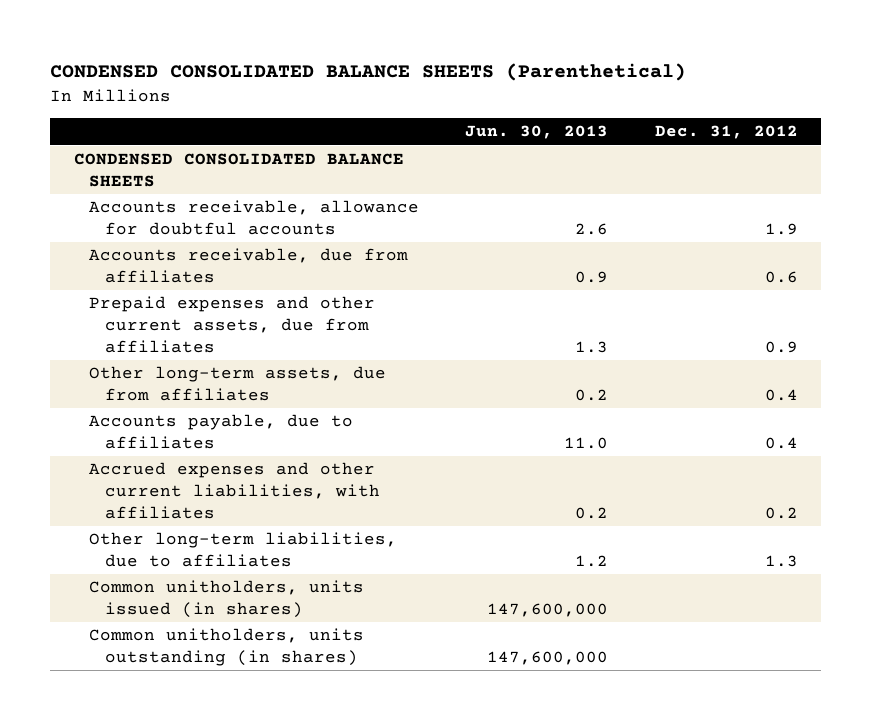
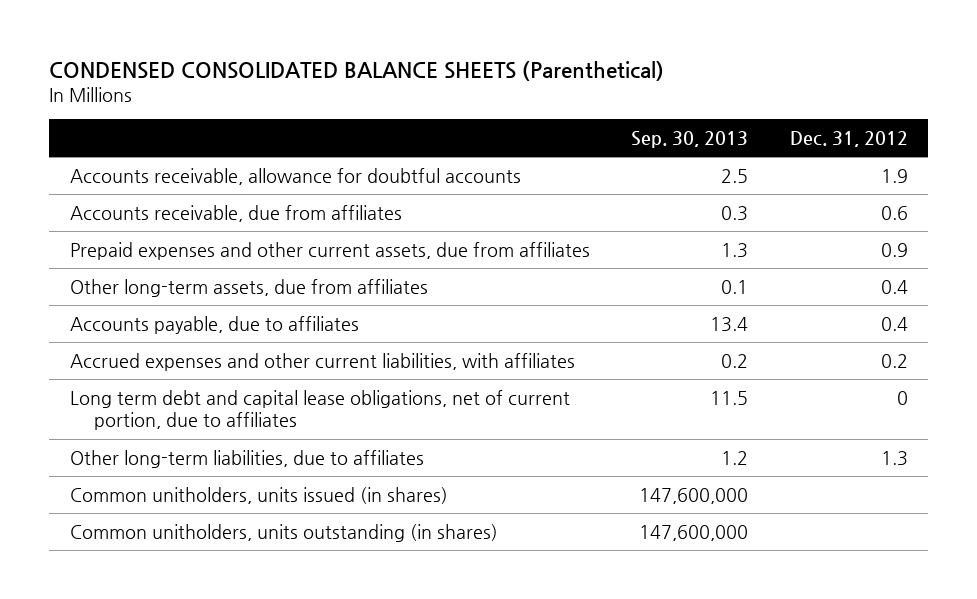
- | Jun. 30, 2013 | Dec. 31, 2012
+ | Sep. 30, 2013 | Dec. 31, 2012
- CONDENSED CONSOLIDATED BALANCE SHEETS
+ Long term debt and capital lease obligations, net of current portion, due to affiliates | 11.5 | 0

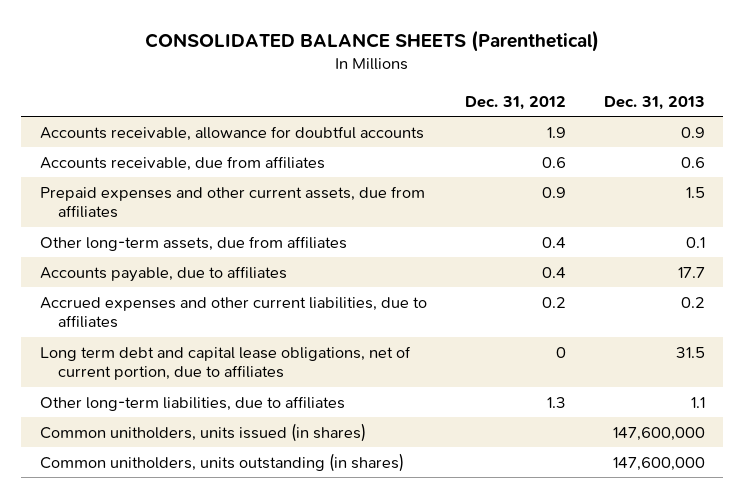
- CONDENSED CONSOLIDATED BALANCE SHEETS (Parenthetical)
+ CONSOLIDATED BALANCE SHEETS (Parenthetical)
- | Sep. 30, 2013 | Dec. 31, 2012
+ | Dec. 31, 2012 | Dec. 31, 2013
- Accrued expenses and other current liabilities, with affiliates | 0.2 | 0.2
+ Accrued expenses and other current liabilities, due to affiliates | 0.2 | 0.2

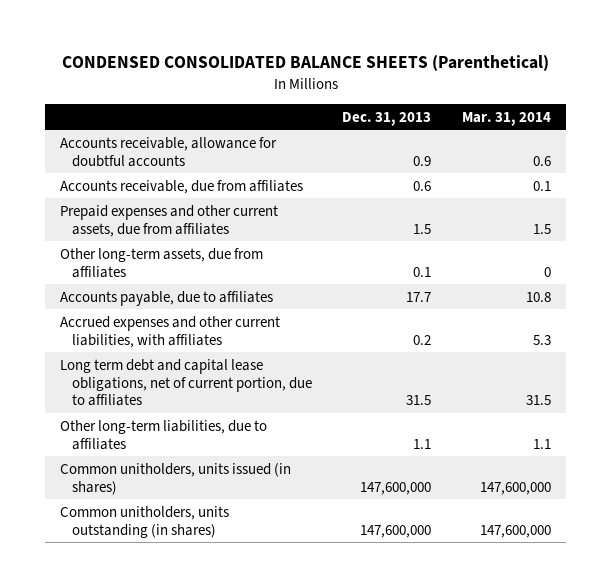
- CONSOLIDATED BALANCE SHEETS (Parenthetical)
+ CONDENSED CONSOLIDATED BALANCE SHEETS (Parenthetical)
- | Dec. 31, 2012 | Dec. 31, 2013
+ | Dec. 31, 2013 | Mar. 31, 2014
- Accrued expenses and other current liabilities, due to affiliates | 0.2 | 0.2
+ Accrued expenses and other current liabilities, with affiliates | 0.2 | 5.3

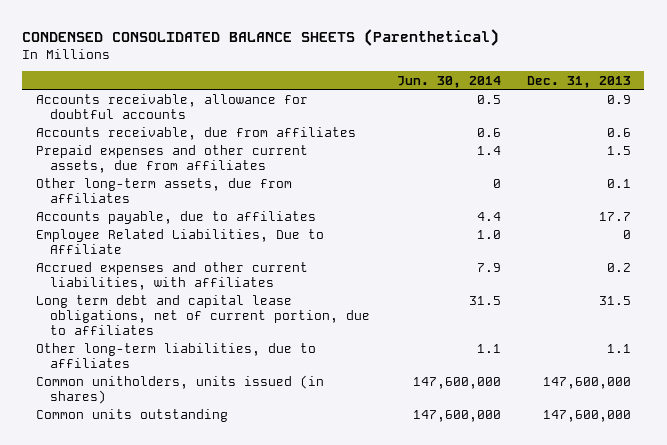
- | Dec. 31, 2013 | Mar. 31, 2014
+ | Jun. 30, 2014 | Dec. 31, 2013
+ Employee Related Liabilities, Due to Affiliate | 1.0 | 0
- Common unitholders, units outstanding (in shares) | 147,600,000 | 147,600,000
+ Common units outstanding | 147,600,000 | 147,600,000

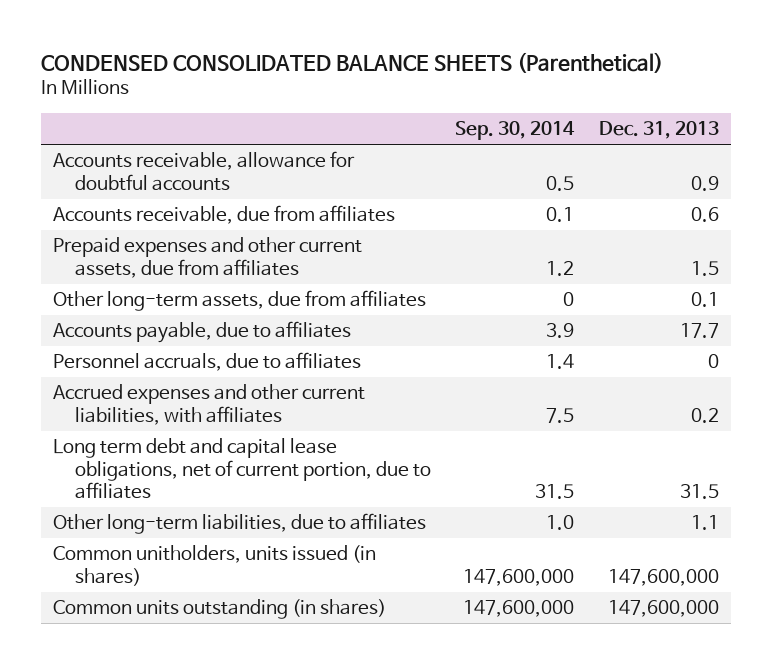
- | Jun. 30, 2014 | Dec. 31, 2013
+ | Sep. 30, 2014 | Dec. 31, 2013
- Employee Related Liabilities, Due to Affiliate | 1.0 | 0
+ Personnel accruals, due to affiliates | 1.4 | 0
- Common units outstanding | 147,600,000 | 147,600,000
+ Common units outstanding (in shares) | 147,600,000 | 147,600,000

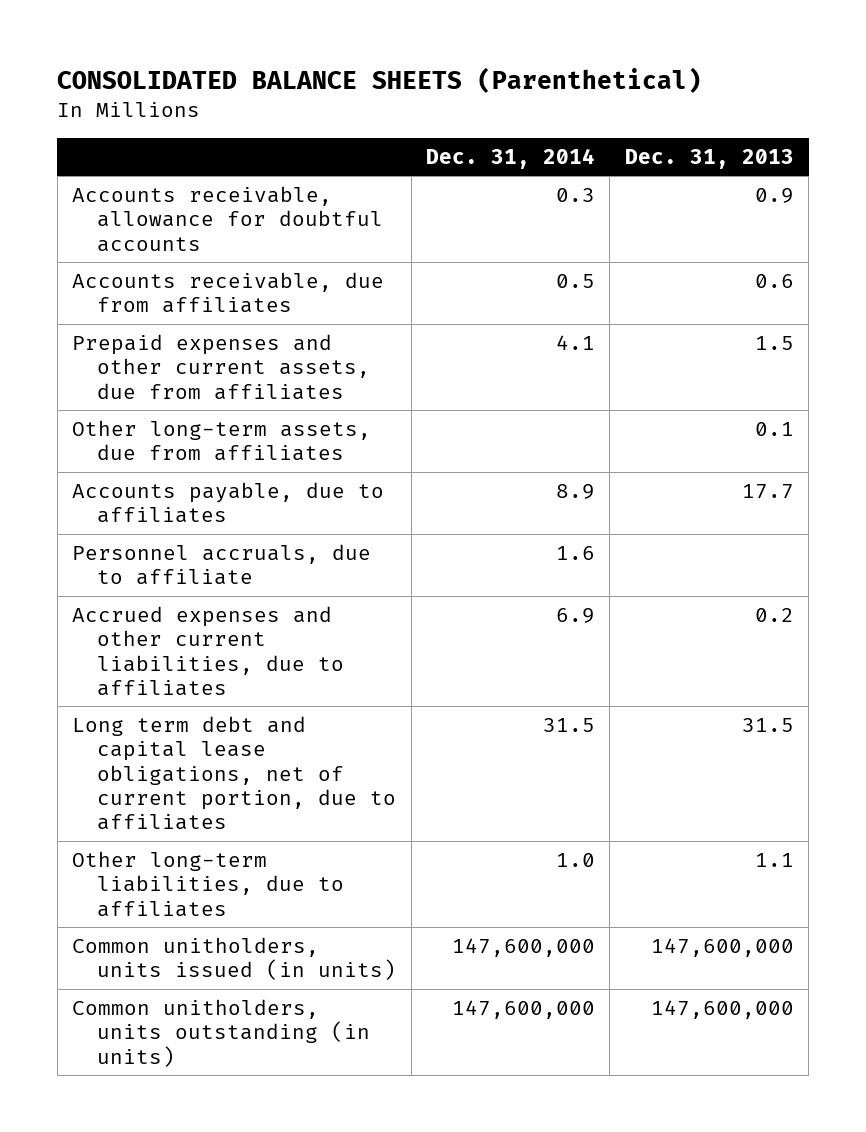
- CONDENSED CONSOLIDATED BALANCE SHEETS (Parenthetical)
+ CONSOLIDATED BALANCE SHEETS (Parenthetical)
- | Sep. 30, 2014 | Dec. 31, 2013
+ | Dec. 31, 2014 | Dec. 31, 2013
- Personnel accruals, due to affiliates | 1.4 | 0
- Accrued expenses and other current liabilities, with affiliates | 7.5 | 0.2
+ Personnel accruals, due to affiliate | 1.6 |
+ Accrued expenses and other current liabilities, due to affiliates | 6.9 | 0.2
- Common unitholders, units issued (in shares) | 147,600,000 | 147,600,000
- Common units outstanding (in shares) | 147,600,000 | 147,600,000
+ Common unitholders, units issued (in units) | 147,600,000 | 147,600,000
+ Common unitholders, units outstanding (in units) | 147,600,000 | 147,600,000

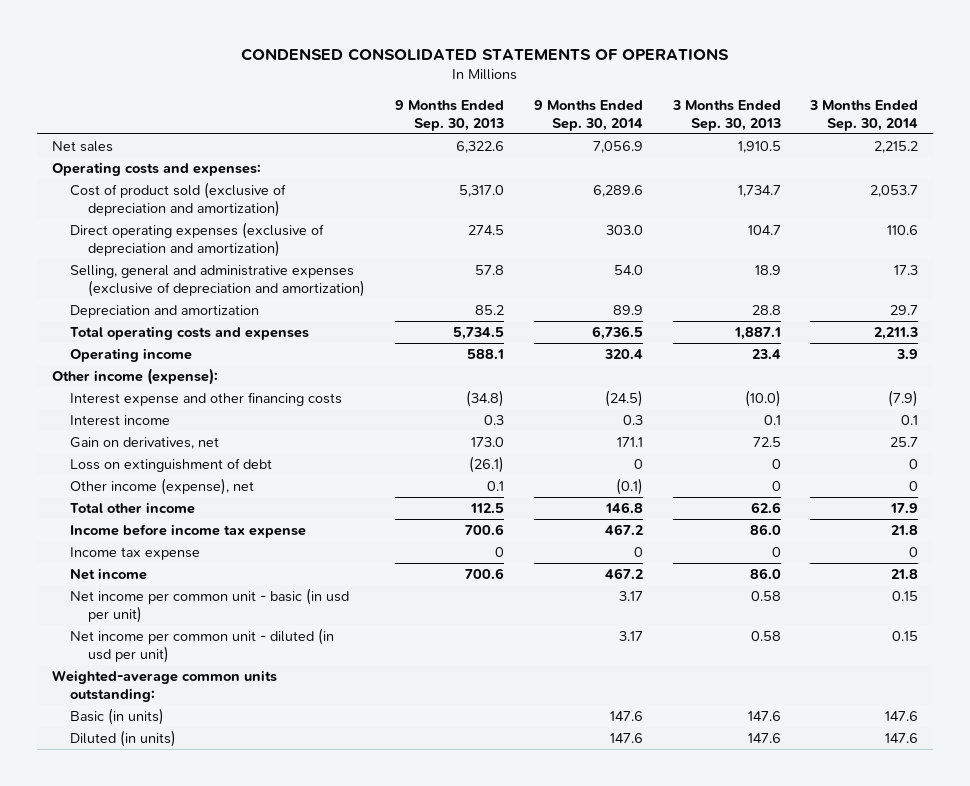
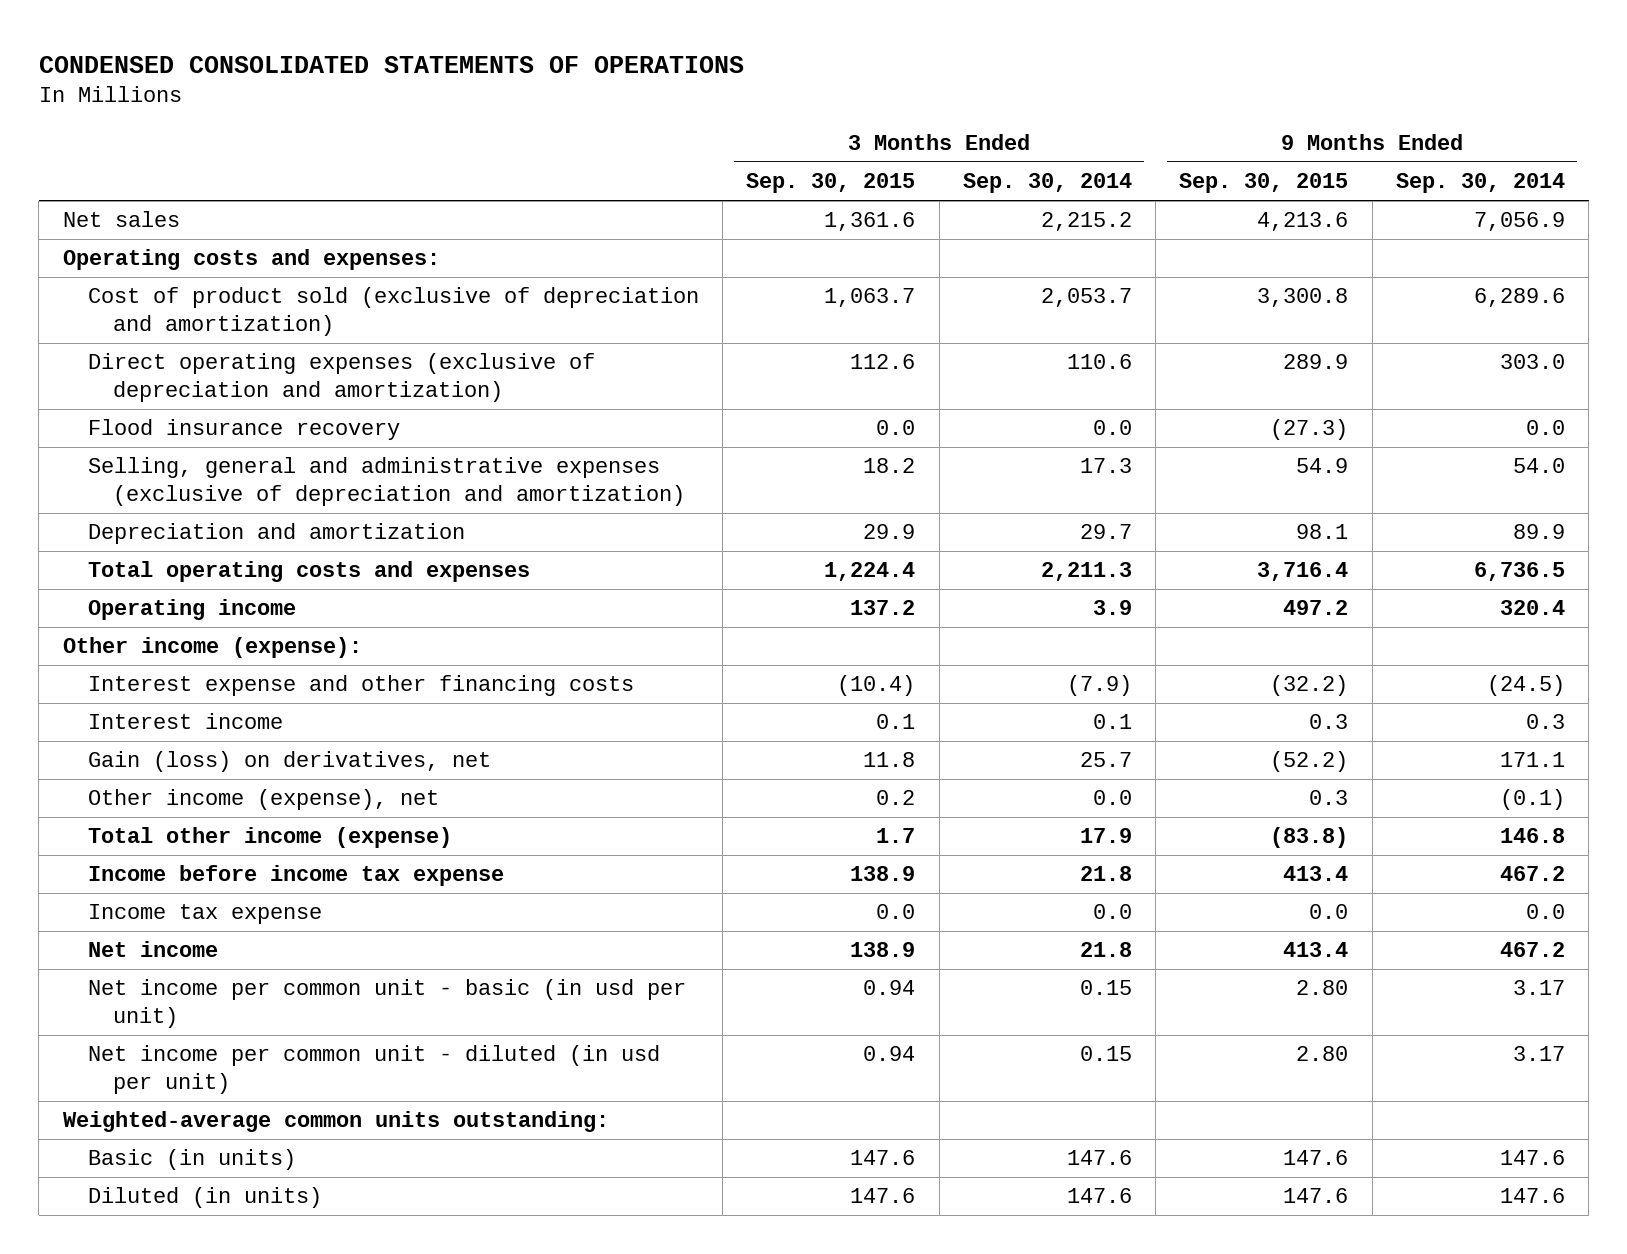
- | 9 Months Ended Sep. 30, 2013 | 9 Months Ended Sep. 30, 2014 | 3 Months Ended Sep. 30, 2013 | 3 Months Ended Sep. 30, 2014
+ | 3 Months Ended Sep. 30, 2015 | 3 Months Ended Sep. 30, 2014 | 9 Months Ended Sep. 30, 2015 | 9 Months Ended Sep. 30, 2014
+ Flood insurance recovery | 0.0 | 0.0 | (27.3) | 0.0
- Gain on derivatives, net | 173.0 | 171.1 | 72.5 | 25.7
- Loss on extinguishment of debt | (26.1) | 0 | 0 | 0
- Other income (expense), net | 0.1 | (0.1) | 0 | 0
- Total other income | 112.5 | 146.8 | 62.6 | 17.9
+ Gain (loss) on derivatives, net | 11.8 | 25.7 | (52.2) | 171.1
+ Other income (expense), net | 0.2 | 0.0 | 0.3 | (0.1)
+ Total other income (expense) | 1.7 | 17.9 | (83.8) | 146.8
- Income tax expense | 0 | 0 | 0 | 0
+ Income tax expense | 0.0 | 0.0 | 0.0 | 0.0

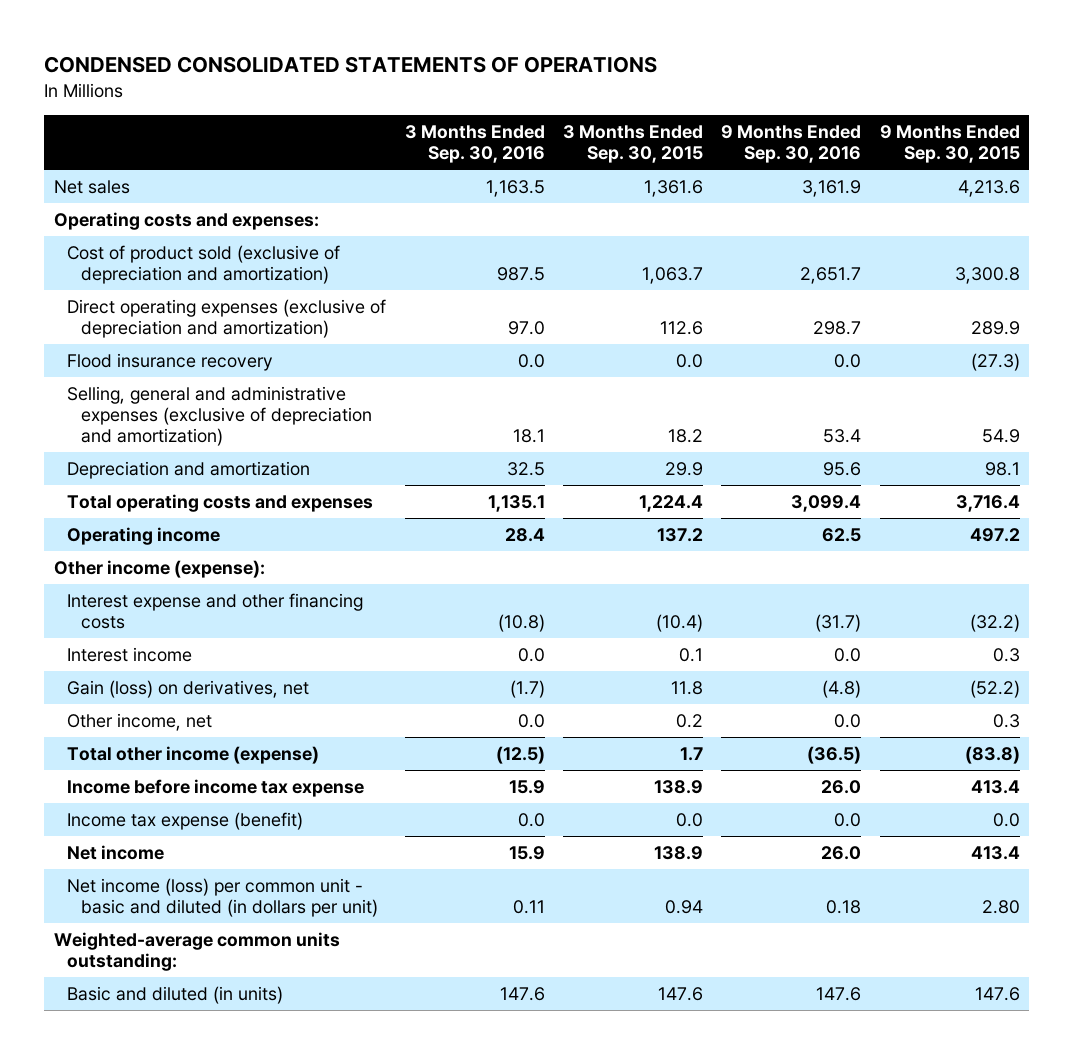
- | 3 Months Ended Sep. 30, 2015 | 3 Months Ended Sep. 30, 2014 | 9 Months Ended Sep. 30, 2015 | 9 Months Ended Sep. 30, 2014
+ | 3 Months Ended Sep. 30, 2016 | 3 Months Ended Sep. 30, 2015 | 9 Months Ended Sep. 30, 2016 | 9 Months Ended Sep. 30, 2015
- Other income (expense), net | 0.2 | 0.0 | 0.3 | (0.1)
+ Other income, net | 0.0 | 0.2 | 0.0 | 0.3
- Income tax expense | 0.0 | 0.0 | 0.0 | 0.0
+ Income tax expense (benefit) | 0.0 | 0.0 | 0.0 | 0.0
- Net income per common unit - basic (in usd per unit) | 0.94 | 0.15 | 2.80 | 3.17
- Net income per common unit - diluted (in usd per unit) | 0.94 | 0.15 | 2.80 | 3.17
+ Net income (loss) per common unit - basic and diluted (in dollars per unit) | 0.11 | 0.94 | 0.18 | 2.80
- Basic (in units) | 147.6 | 147.6 | 147.6 | 147.6
- Diluted (in units) | 147.6 | 147.6 | 147.6 | 147.6
+ Basic and diluted (in units) | 147.6 | 147.6 | 147.6 | 147.6

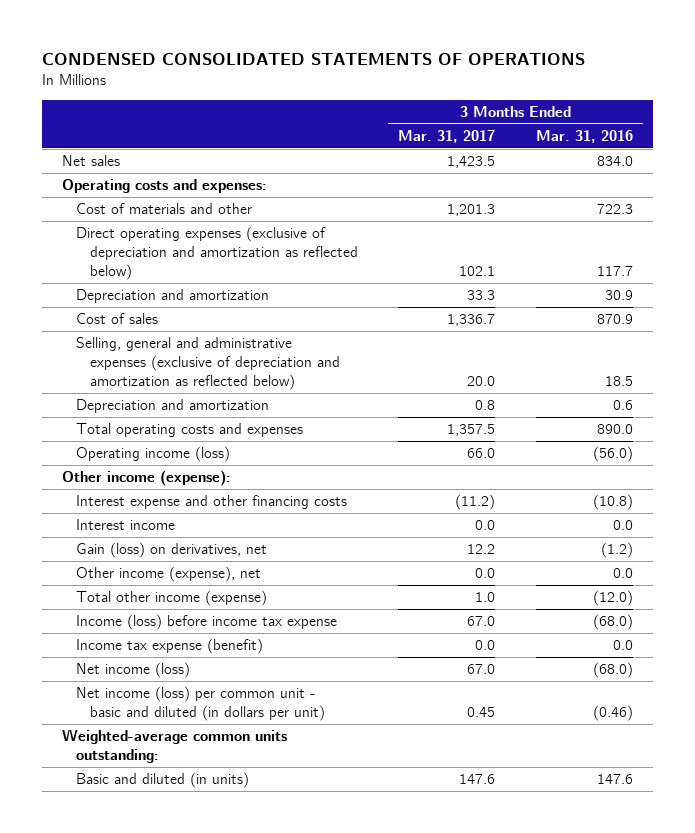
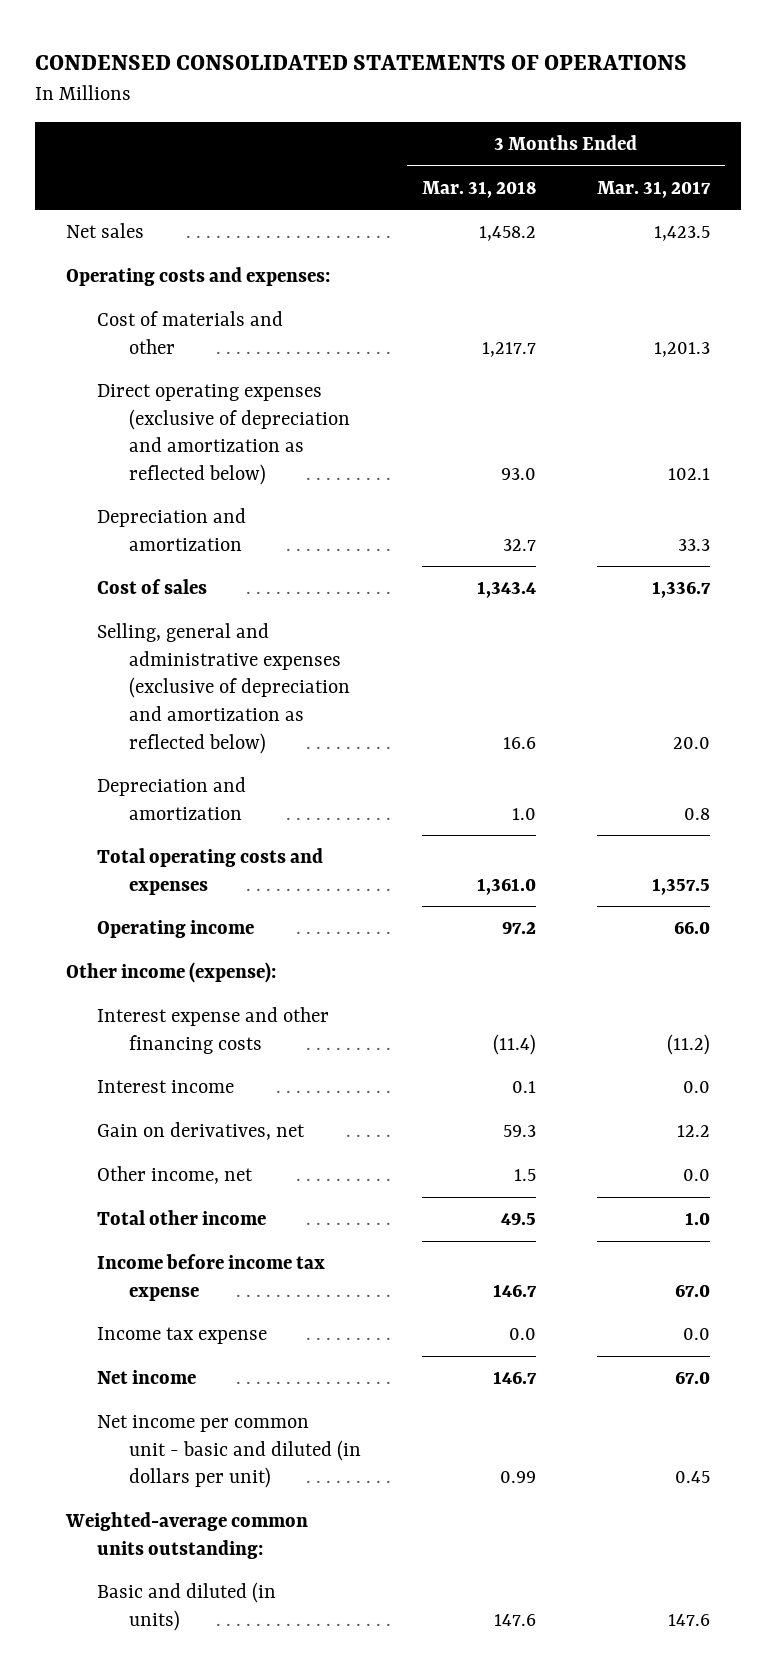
- | 3 Months Ended Mar. 31, 2017 | 3 Months Ended Mar. 31, 2016
+ | 3 Months Ended Mar. 31, 2018 | 3 Months Ended Mar. 31, 2017
- Operating income (loss) | 66.0 | (56.0)
+ Operating income | 97.2 | 66.0
- Gain (loss) on derivatives, net | 12.2 | (1.2)
- Other income (expense), net | 0.0 | 0.0
- Total other income (expense) | 1.0 | (12.0)
- Income (loss) before income tax expense | 67.0 | (68.0)
- Income tax expense (benefit) | 0.0 | 0.0
- Net income (loss) | 67.0 | (68.0)
- Net income (loss) per common unit - basic and diluted (in dollars per unit) | 0.45 | (0.46)
+ Gain on derivatives, net | 59.3 | 12.2
+ Other income, net | 1.5 | 0.0
+ Total other income | 49.5 | 1.0
+ Income before income tax expense | 146.7 | 67.0
+ Income tax expense | 0.0 | 0.0
+ Net income | 146.7 | 67.0
+ Net income per common unit - basic and diluted (in dollars per unit) | 0.99 | 0.45

